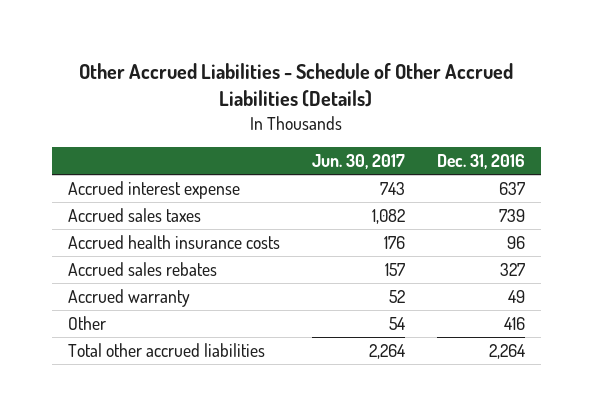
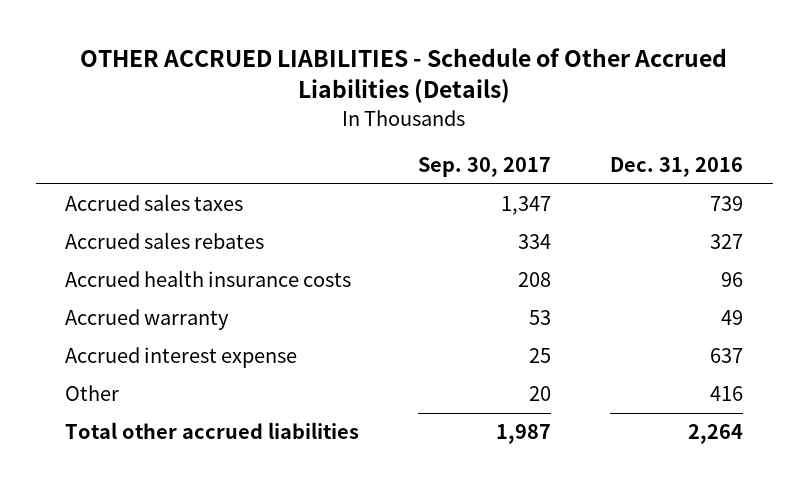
- Other Accrued Liabilities - Schedule of Other Accrued Liabilities (Details)
+ OTHER ACCRUED LIABILITIES - Schedule of Other Accrued Liabilities (Details)
- | Jun. 30, 2017 | Dec. 31, 2016
+ | Sep. 30, 2017 | Dec. 31, 2016
moved down: Accrued health insurance costs | 208 | 96
moved down: Accrued interest expense | 25 | 637

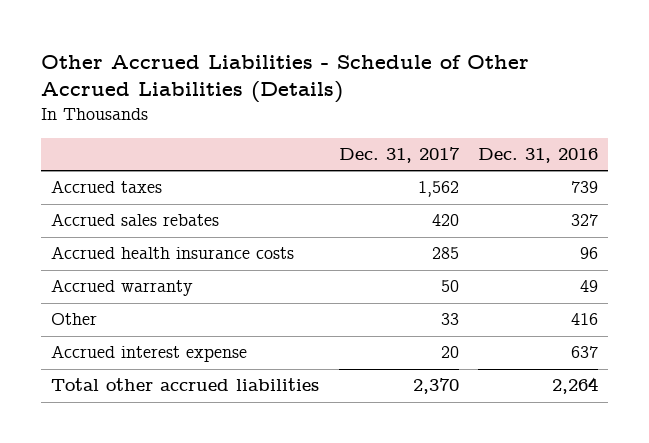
- OTHER ACCRUED LIABILITIES - Schedule of Other Accrued Liabilities (Details)
+ Other Accrued Liabilities - Schedule of Other Accrued Liabilities (Details)
- | Sep. 30, 2017 | Dec. 31, 2016
+ | Dec. 31, 2017 | Dec. 31, 2016
- Accrued sales taxes | 1,347 | 739
+ Accrued taxes | 1,562 | 739
moved down: Accrued interest expense | 20 | 637

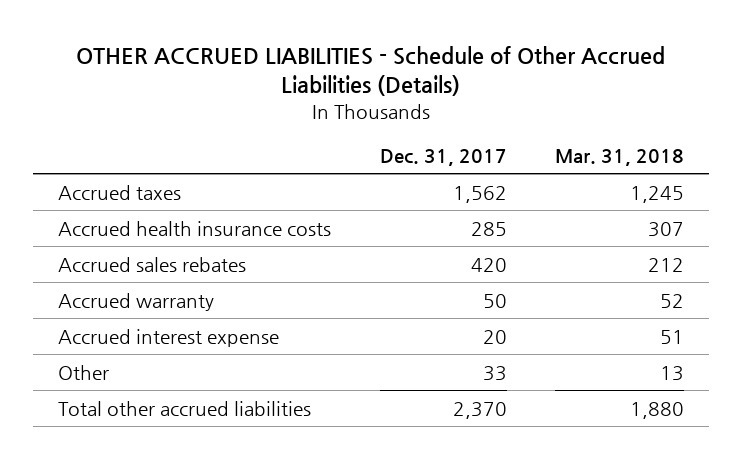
- Other Accrued Liabilities - Schedule of Other Accrued Liabilities (Details)
+ OTHER ACCRUED LIABILITIES - Schedule of Other Accrued Liabilities (Details)
- | Dec. 31, 2017 | Dec. 31, 2016
+ | Dec. 31, 2017 | Mar. 31, 2018
moved down: Accrued sales rebates | 420 | 212
moved down: Other | 33 | 13

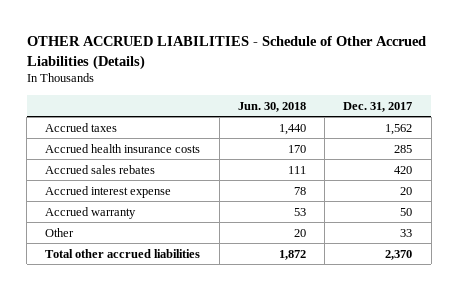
- | Dec. 31, 2017 | Mar. 31, 2018
+ | Jun. 30, 2018 | Dec. 31, 2017
moved down: Accrued warranty | 53 | 50

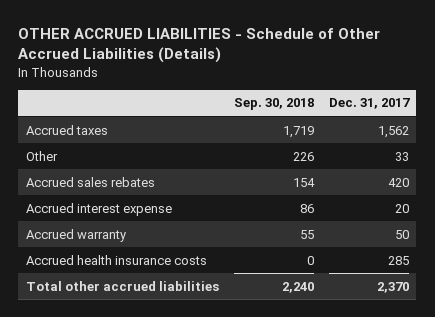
- | Jun. 30, 2018 | Dec. 31, 2017
+ | Sep. 30, 2018 | Dec. 31, 2017
moved up: Other | 226 | 33
moved down: Accrued health insurance costs | 0 | 285

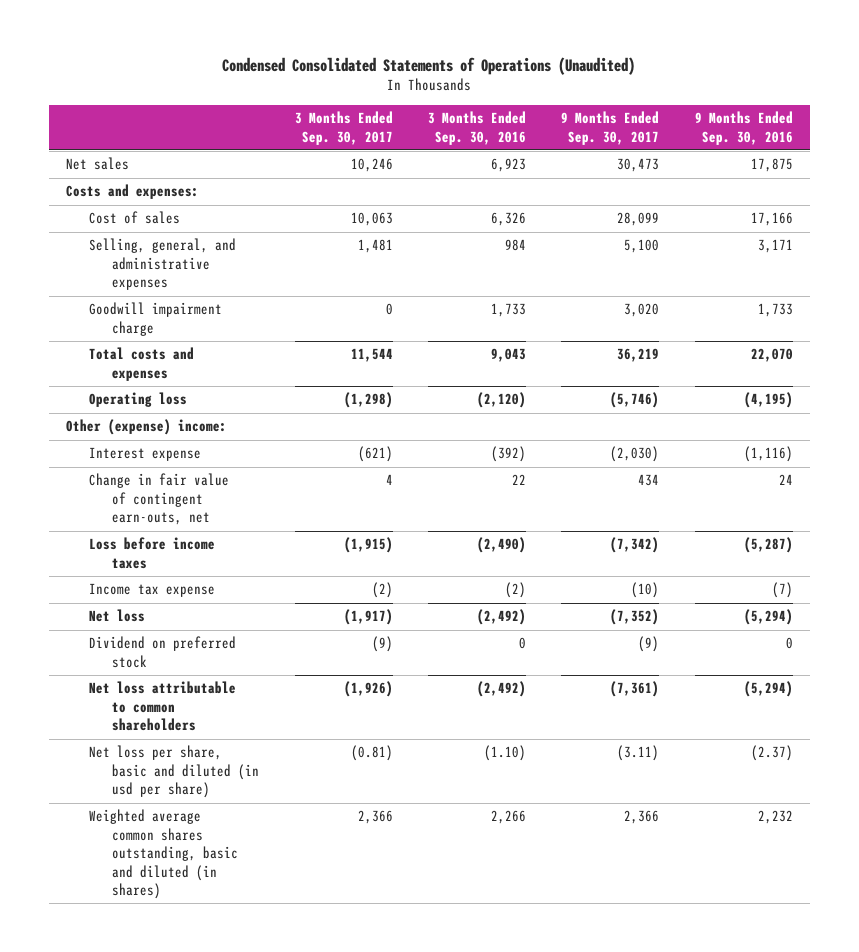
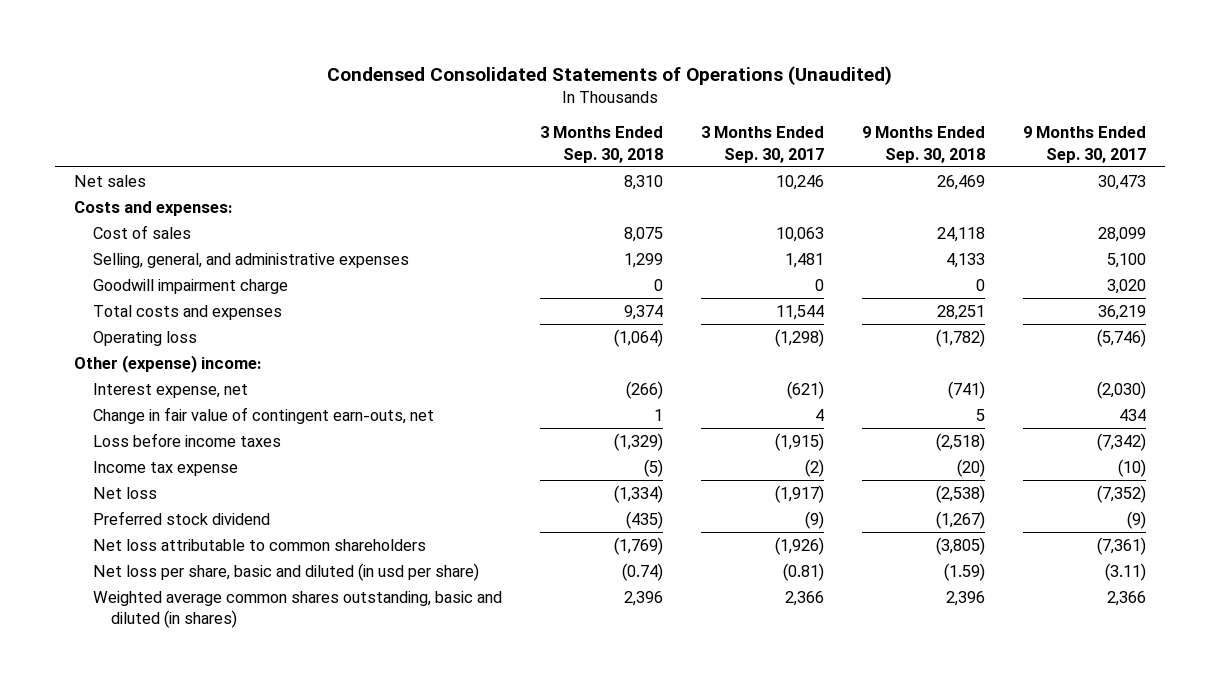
- | 3 Months Ended Sep. 30, 2017 | 3 Months Ended Sep. 30, 2016 | 9 Months Ended Sep. 30, 2017 | 9 Months Ended Sep. 30, 2016
+ | 3 Months Ended Sep. 30, 2018 | 3 Months Ended Sep. 30, 2017 | 9 Months Ended Sep. 30, 2018 | 9 Months Ended Sep. 30, 2017
- Interest expense | (621) | (392) | (2,030) | (1,116)
+ Interest expense, net | (266) | (621) | (741) | (2,030)
- Dividend on preferred stock | (9) | 0 | (9) | 0
+ Preferred stock dividend | (435) | (9) | (1,267) | (9)

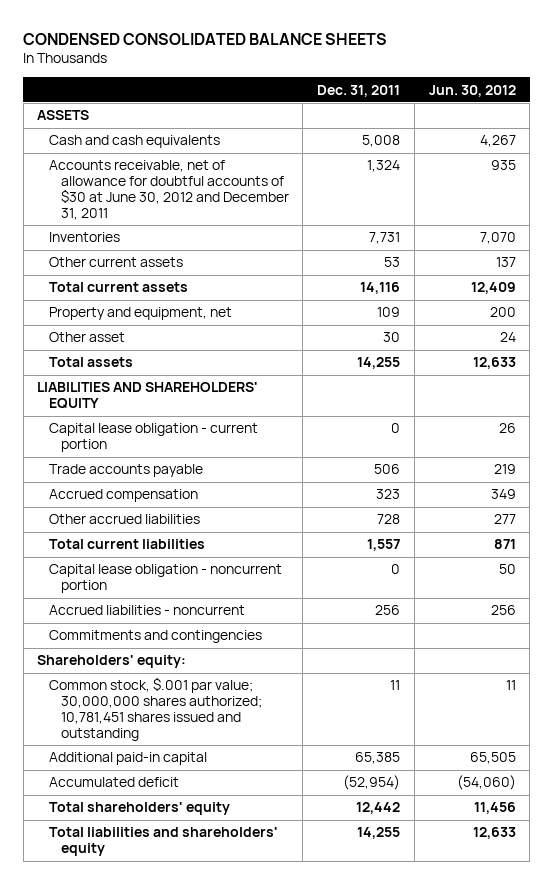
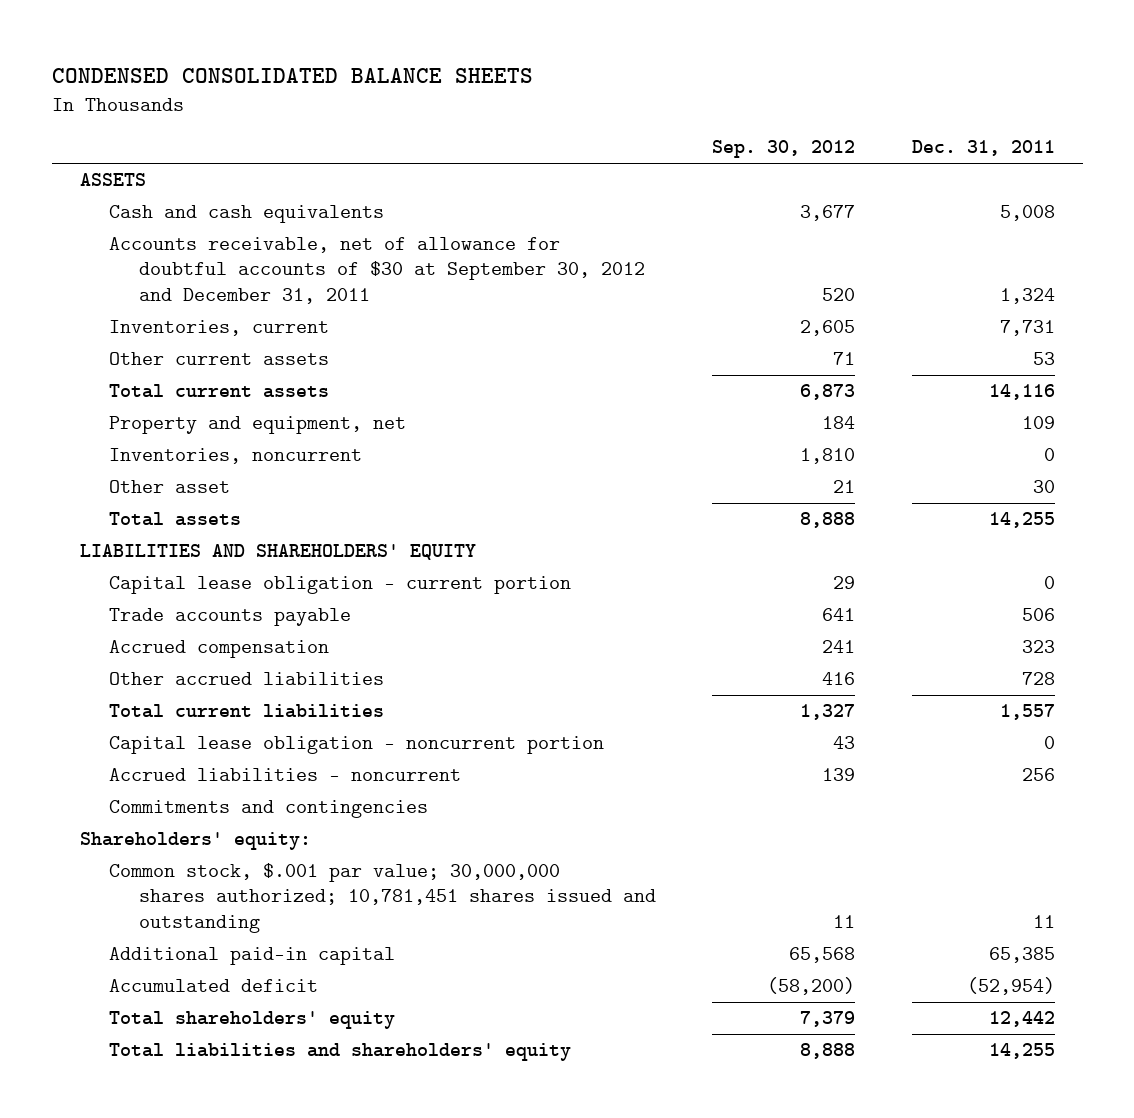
- | Dec. 31, 2011 | Jun. 30, 2012
+ | Sep. 30, 2012 | Dec. 31, 2011
- Accounts receivable, net of allowance for doubtful accounts of $30 at June 30, 2012 and December 31, 2011 | 1,324 | 935
- Inventories | 7,731 | 7,070
+ Accounts receivable, net of allowance for doubtful accounts of $30 at September 30, 2012 and December 31, 2011 | 520 | 1,324
+ Inventories, current | 2,605 | 7,731
+ Inventories, noncurrent | 1,810 | 0

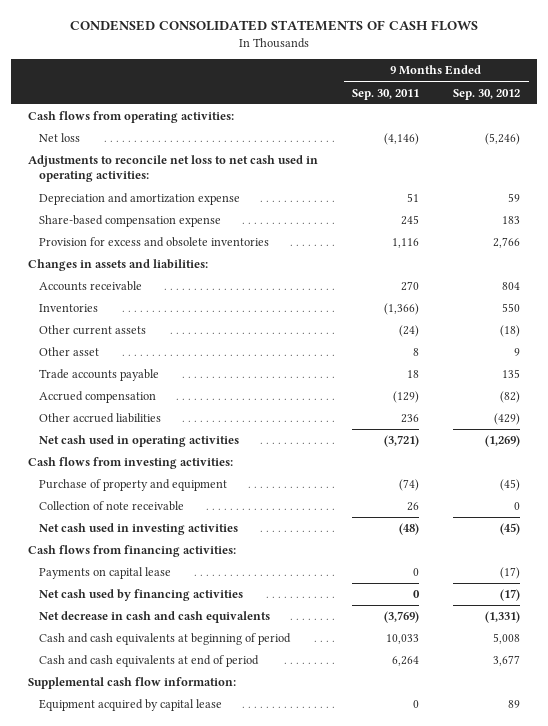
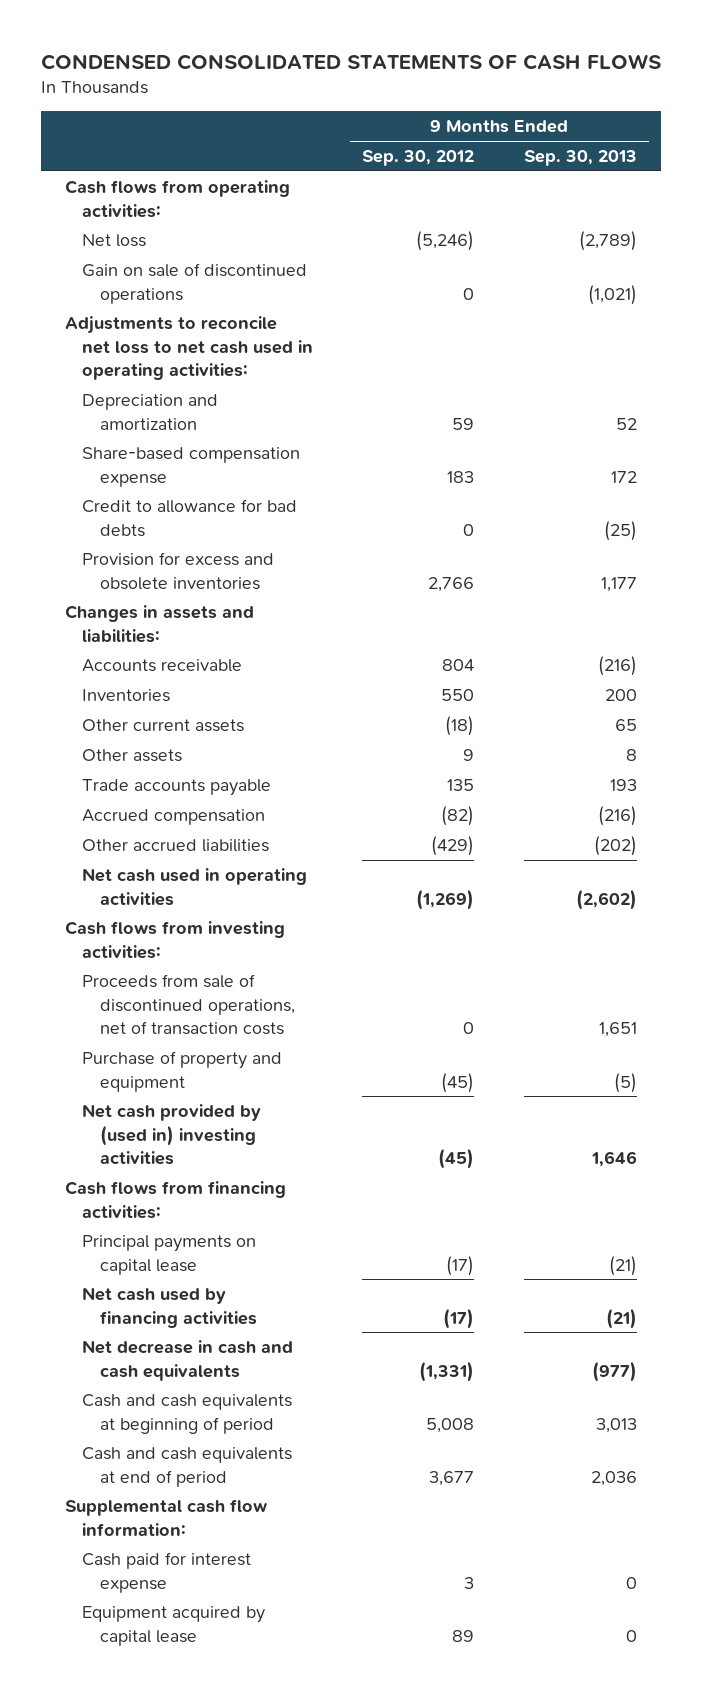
- | 9 Months Ended Sep. 30, 2011 | 9 Months Ended Sep. 30, 2012
+ | 9 Months Ended Sep. 30, 2012 | 9 Months Ended Sep. 30, 2013
+ Gain on sale of discontinued operations | 0 | (1,021)
- Depreciation and amortization expense | 51 | 59
+ Depreciation and amortization | 59 | 52
+ Credit to allowance for bad debts | 0 | (25)
- Other asset | 8 | 9
+ Other assets | 9 | 8
+ Proceeds from sale of discontinued operations, net of transaction costs | 0 | 1,651
- Collection of note receivable | 26 | 0
- Net cash used in investing activities | (48) | (45)
+ Net cash provided by (used in) investing activities | (45) | 1,646
- Payments on capital lease | 0 | (17)
+ Principal payments on capital lease | (17) | (21)
+ Cash paid for interest expense | 3 | 0

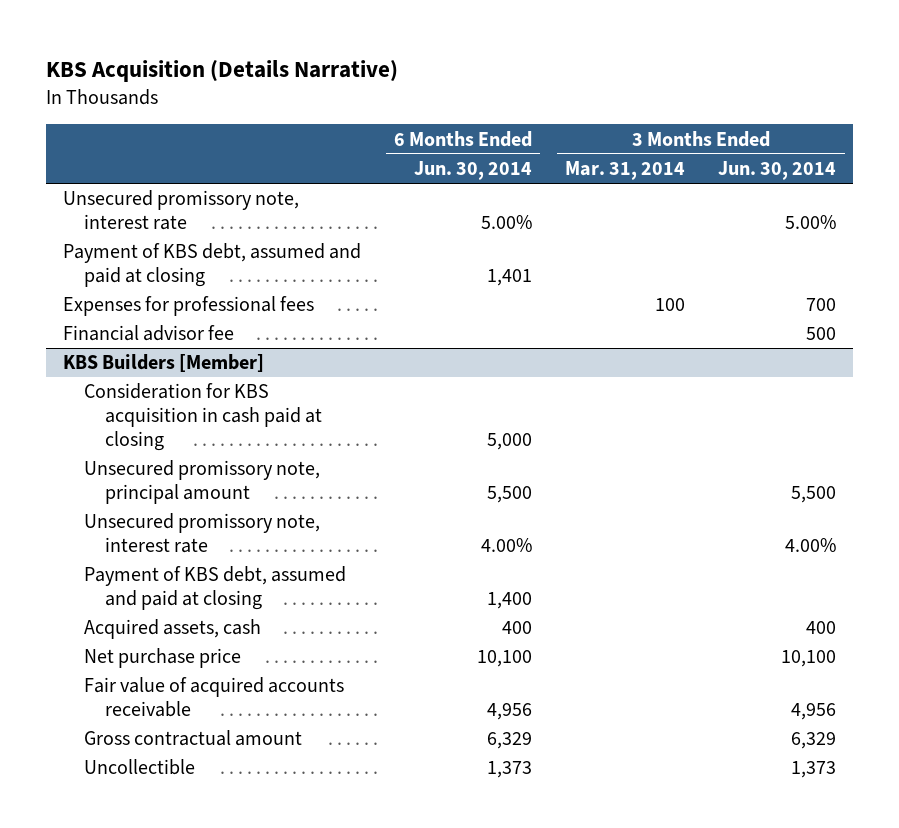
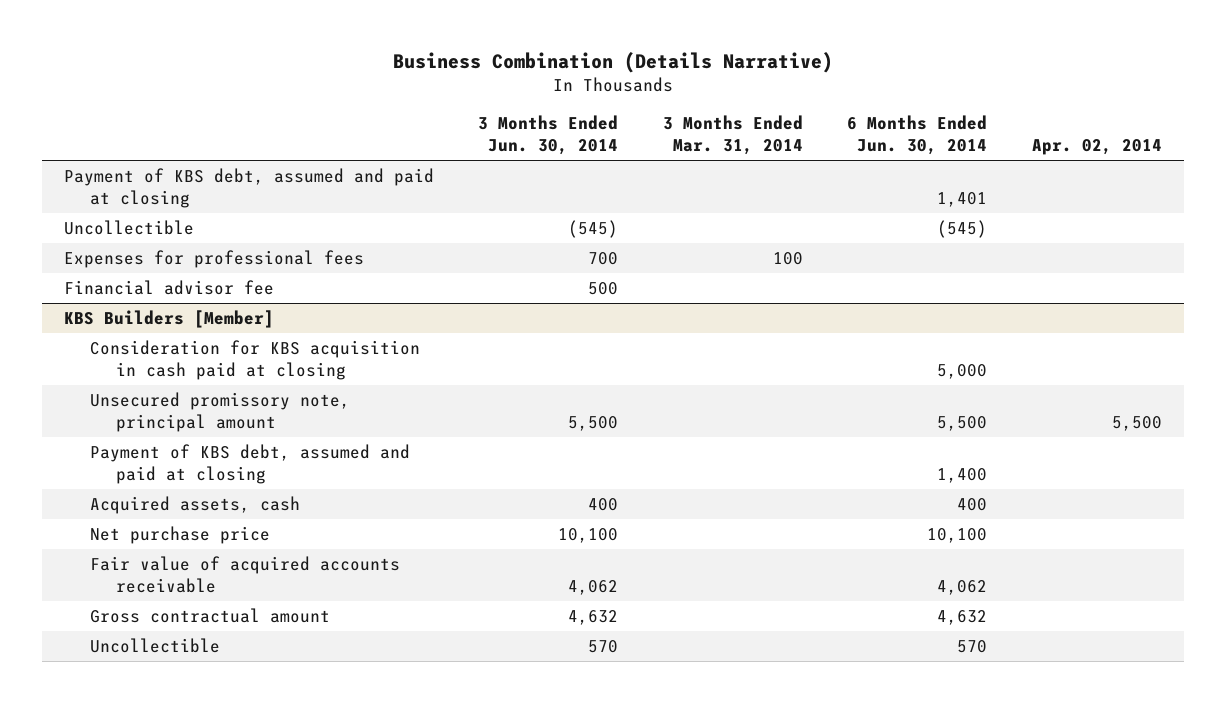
- KBS Acquisition (Details Narrative)
+ Business Combination (Details Narrative)
- | 6 Months Ended Jun. 30, 2014 | 3 Months Ended Mar. 31, 2014 | 3 Months Ended Jun. 30, 2014
+ | 3 Months Ended Jun. 30, 2014 | 3 Months Ended Mar. 31, 2014 | 6 Months Ended Jun. 30, 2014 | Apr. 02, 2014
- Unsecured promissory note, interest rate | 5.00% | | 5.00%
+ Uncollectible | (545) | | (545) |
@ KBS Builders [Member]
- Unsecured promissory note, interest rate | 4.00% | | 4.00%
- Fair value of acquired accounts receivable | 4,956 | | 4,956
- Gross contractual amount | 6,329 | | 6,329
- Uncollectible | 1,373 | | 1,373
+ Fair value of acquired accounts receivable | 4,062 | | 4,062 |
+ Gross contractual amount | 4,632 | | 4,632 |
+ Uncollectible | 570 | | 570 |

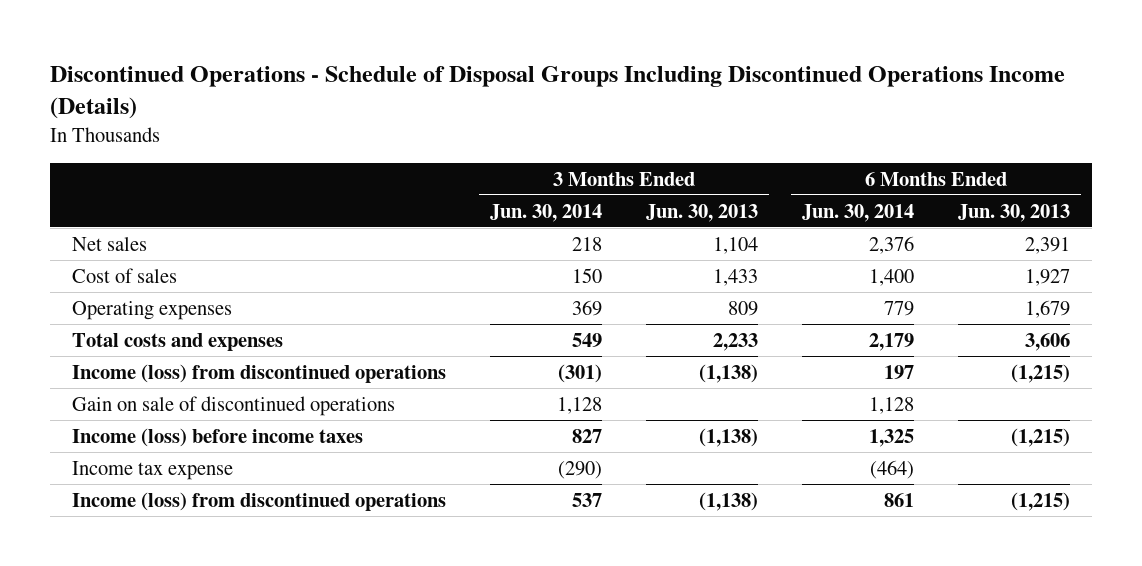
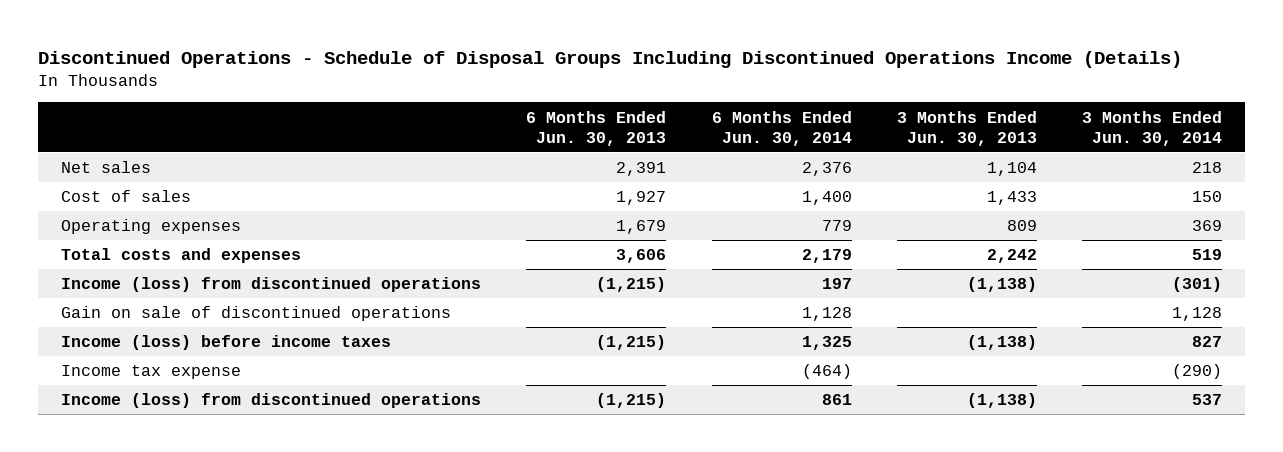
- | 3 Months Ended Jun. 30, 2014 | 3 Months Ended Jun. 30, 2013 | 6 Months Ended Jun. 30, 2014 | 6 Months Ended Jun. 30, 2013
+ | 6 Months Ended Jun. 30, 2013 | 6 Months Ended Jun. 30, 2014 | 3 Months Ended Jun. 30, 2013 | 3 Months Ended Jun. 30, 2014
- Total costs and expenses | 549 | 2,233 | 2,179 | 3,606
+ Total costs and expenses | 3,606 | 2,179 | 2,242 | 519

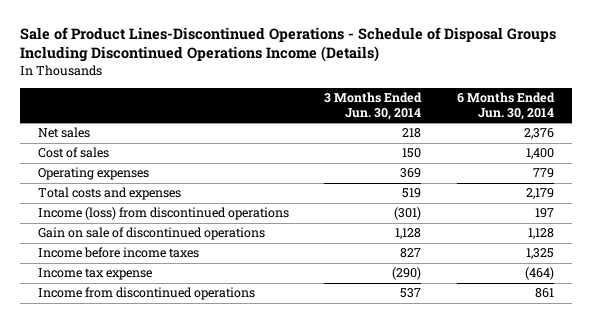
- Discontinued Operations - Schedule of Disposal Groups Including Discontinued Operations Income (Details)
+ Sale of Product Lines-Discontinued Operations - Schedule of Disposal Groups Including Discontinued Operations Income (Details)
- | 6 Months Ended Jun. 30, 2013 | 6 Months Ended Jun. 30, 2014 | 3 Months Ended Jun. 30, 2013 | 3 Months Ended Jun. 30, 2014
+ | 3 Months Ended Jun. 30, 2014 | 6 Months Ended Jun. 30, 2014
- Income (loss) before income taxes | (1,215) | 1,325 | (1,138) | 827
+ Income before income taxes | 827 | 1,325
- Income (loss) from discontinued operations | (1,215) | 861 | (1,138) | 537
+ Income from discontinued operations | 537 | 861

